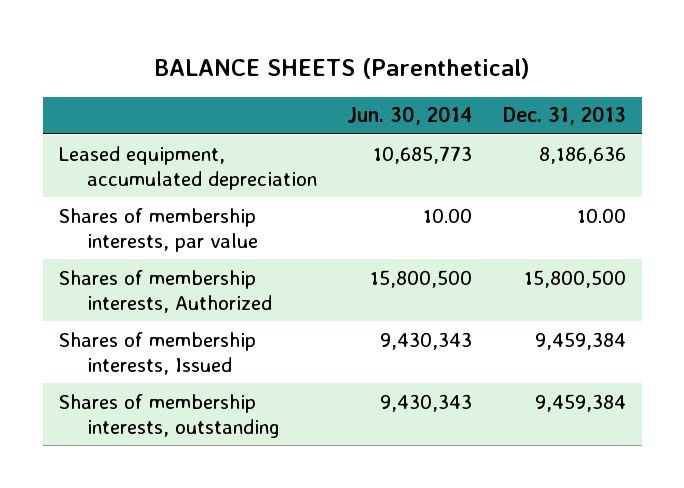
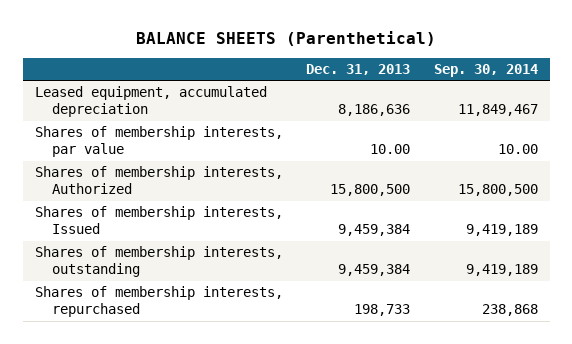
- | Jun. 30, 2014 | Dec. 31, 2013
+ | Dec. 31, 2013 | Sep. 30, 2014
+ Shares of membership interests, repurchased | 198,733 | 238,868

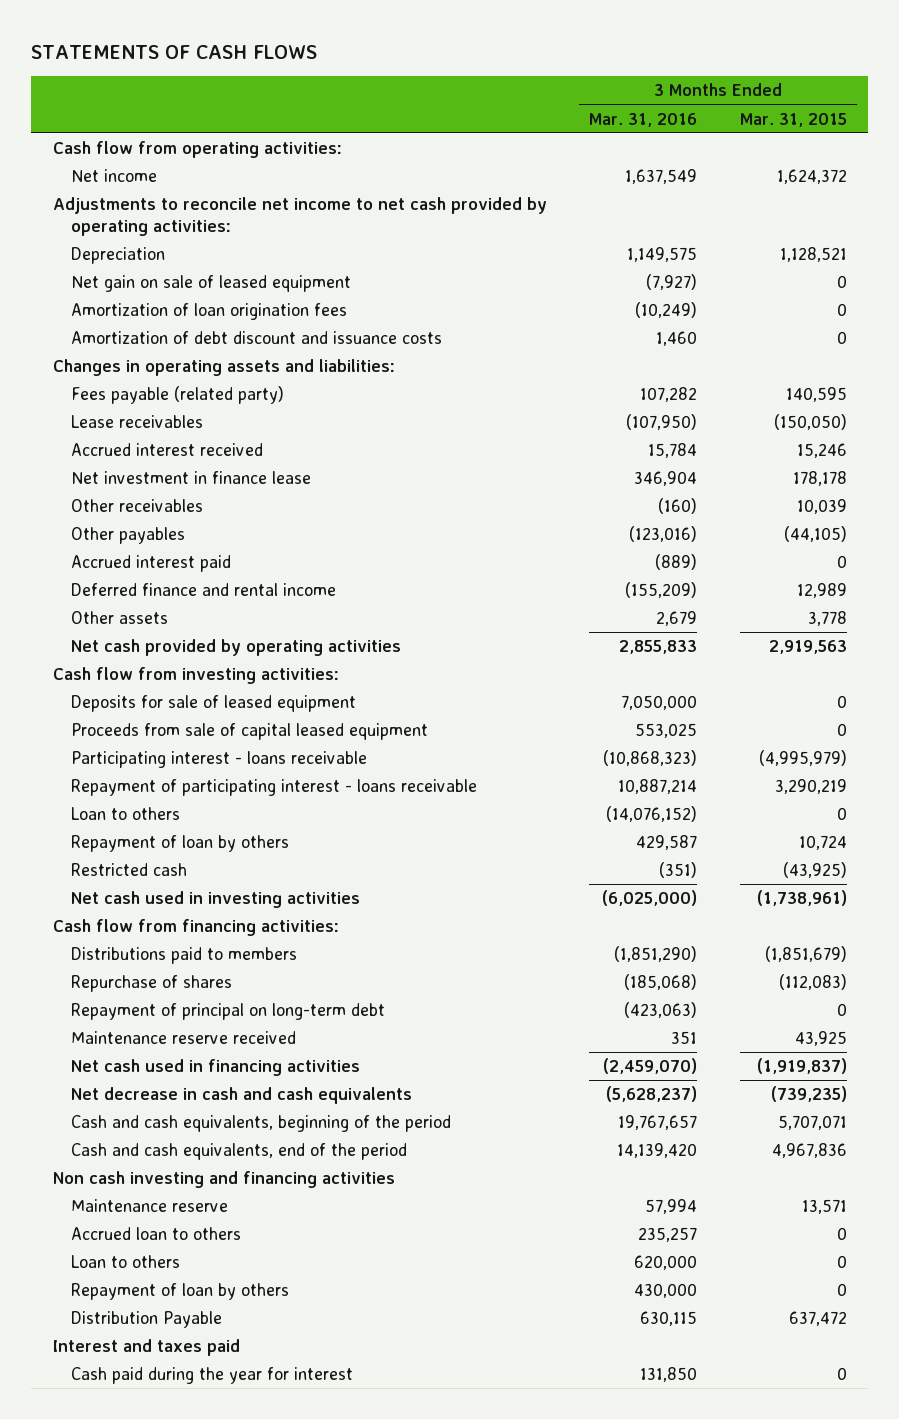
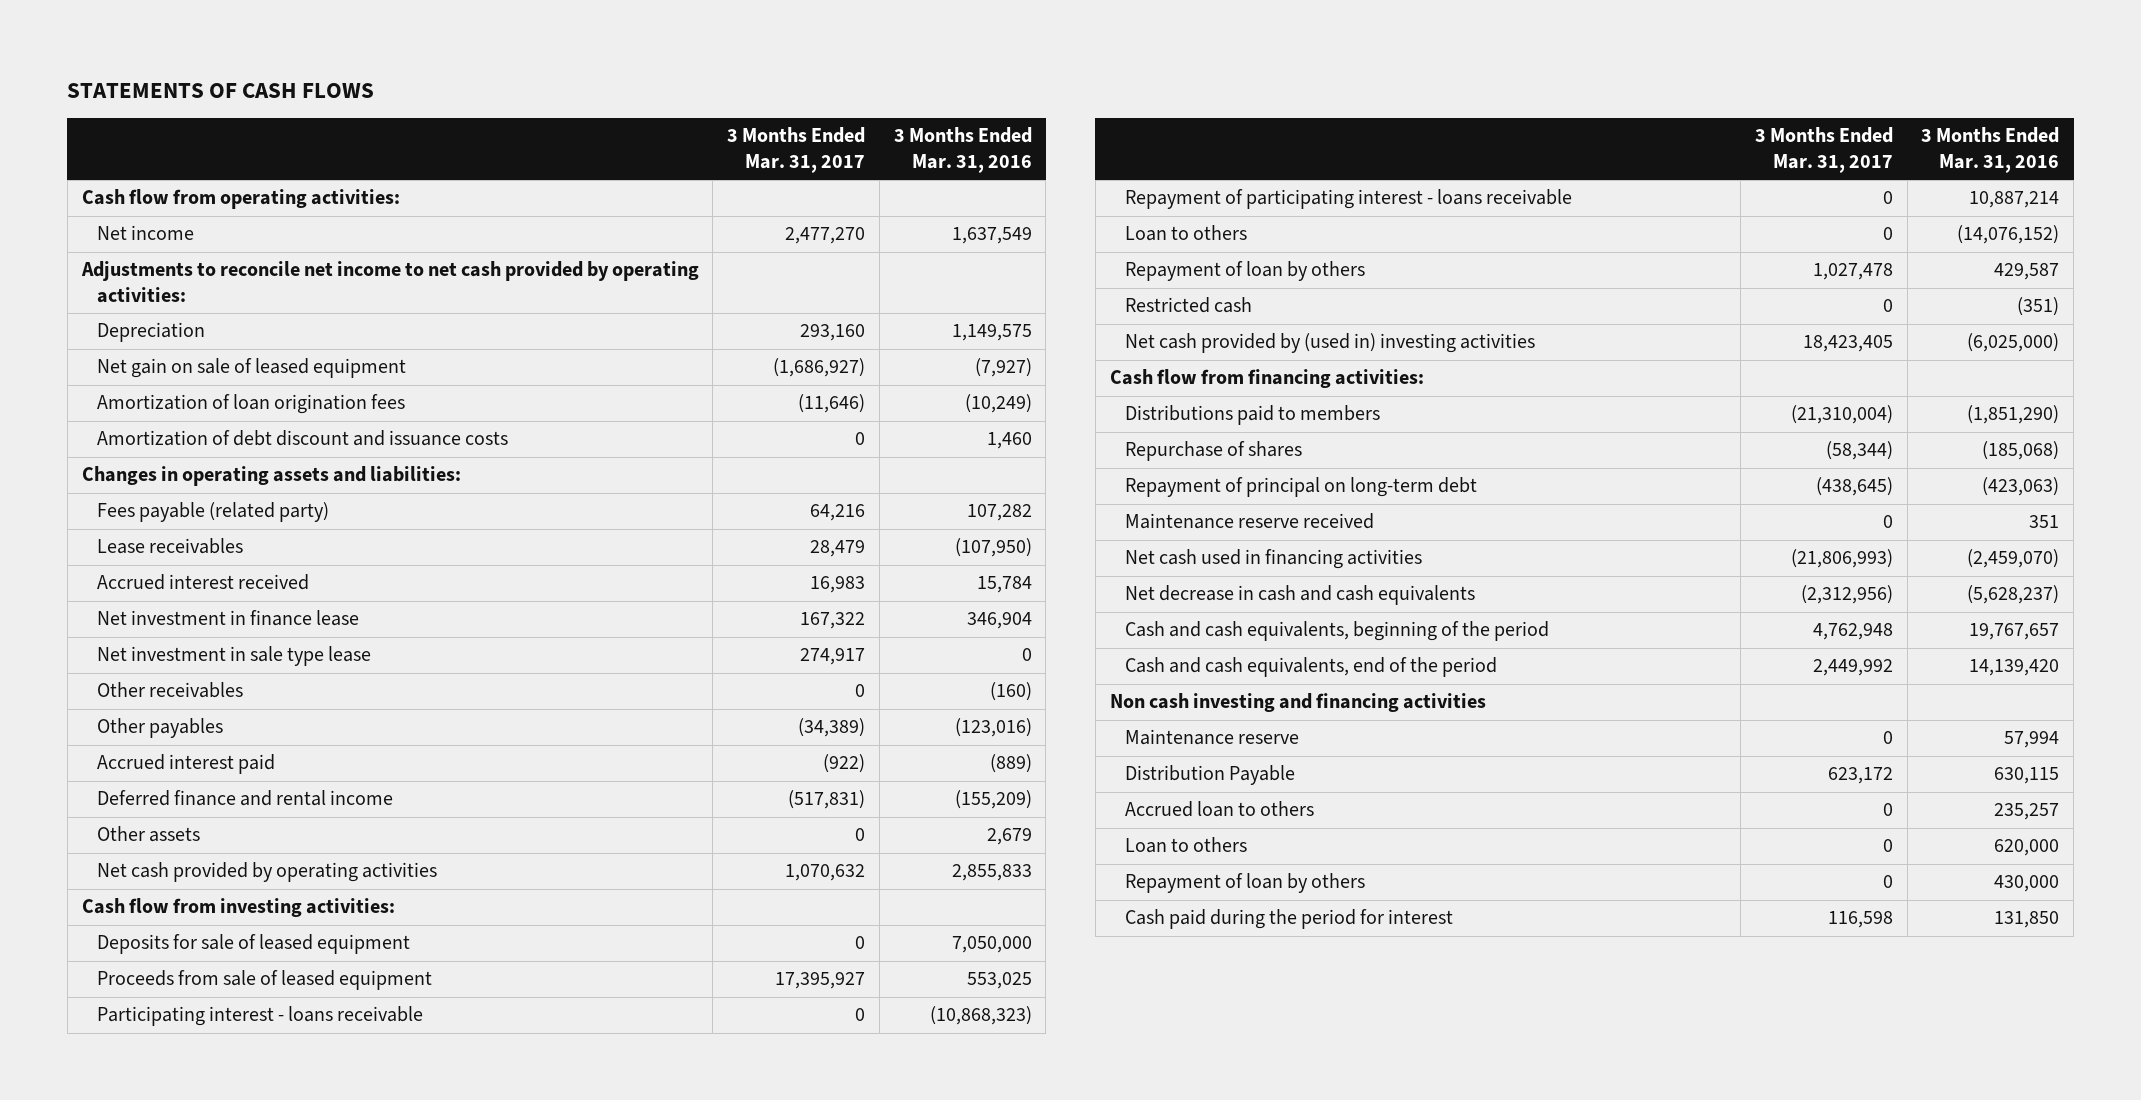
- | 3 Months Ended Mar. 31, 2016 | 3 Months Ended Mar. 31, 2015
+ | 3 Months Ended Mar. 31, 2017 | 3 Months Ended Mar. 31, 2016
+ Net investment in sale type lease | 274,917 | 0
- Proceeds from sale of capital leased equipment | 553,025 | 0
+ Proceeds from sale of leased equipment | 17,395,927 | 553,025
- Net cash used in investing activities | (6,025,000) | (1,738,961)
+ Net cash provided by (used in) investing activities | 18,423,405 | (6,025,000)
moved up: Distribution Payable | 623,172 | 630,115
- Interest and taxes paid
- Cash paid during the year for interest | 131,850 | 0
+ Cash paid during the period for interest | 116,598 | 131,850

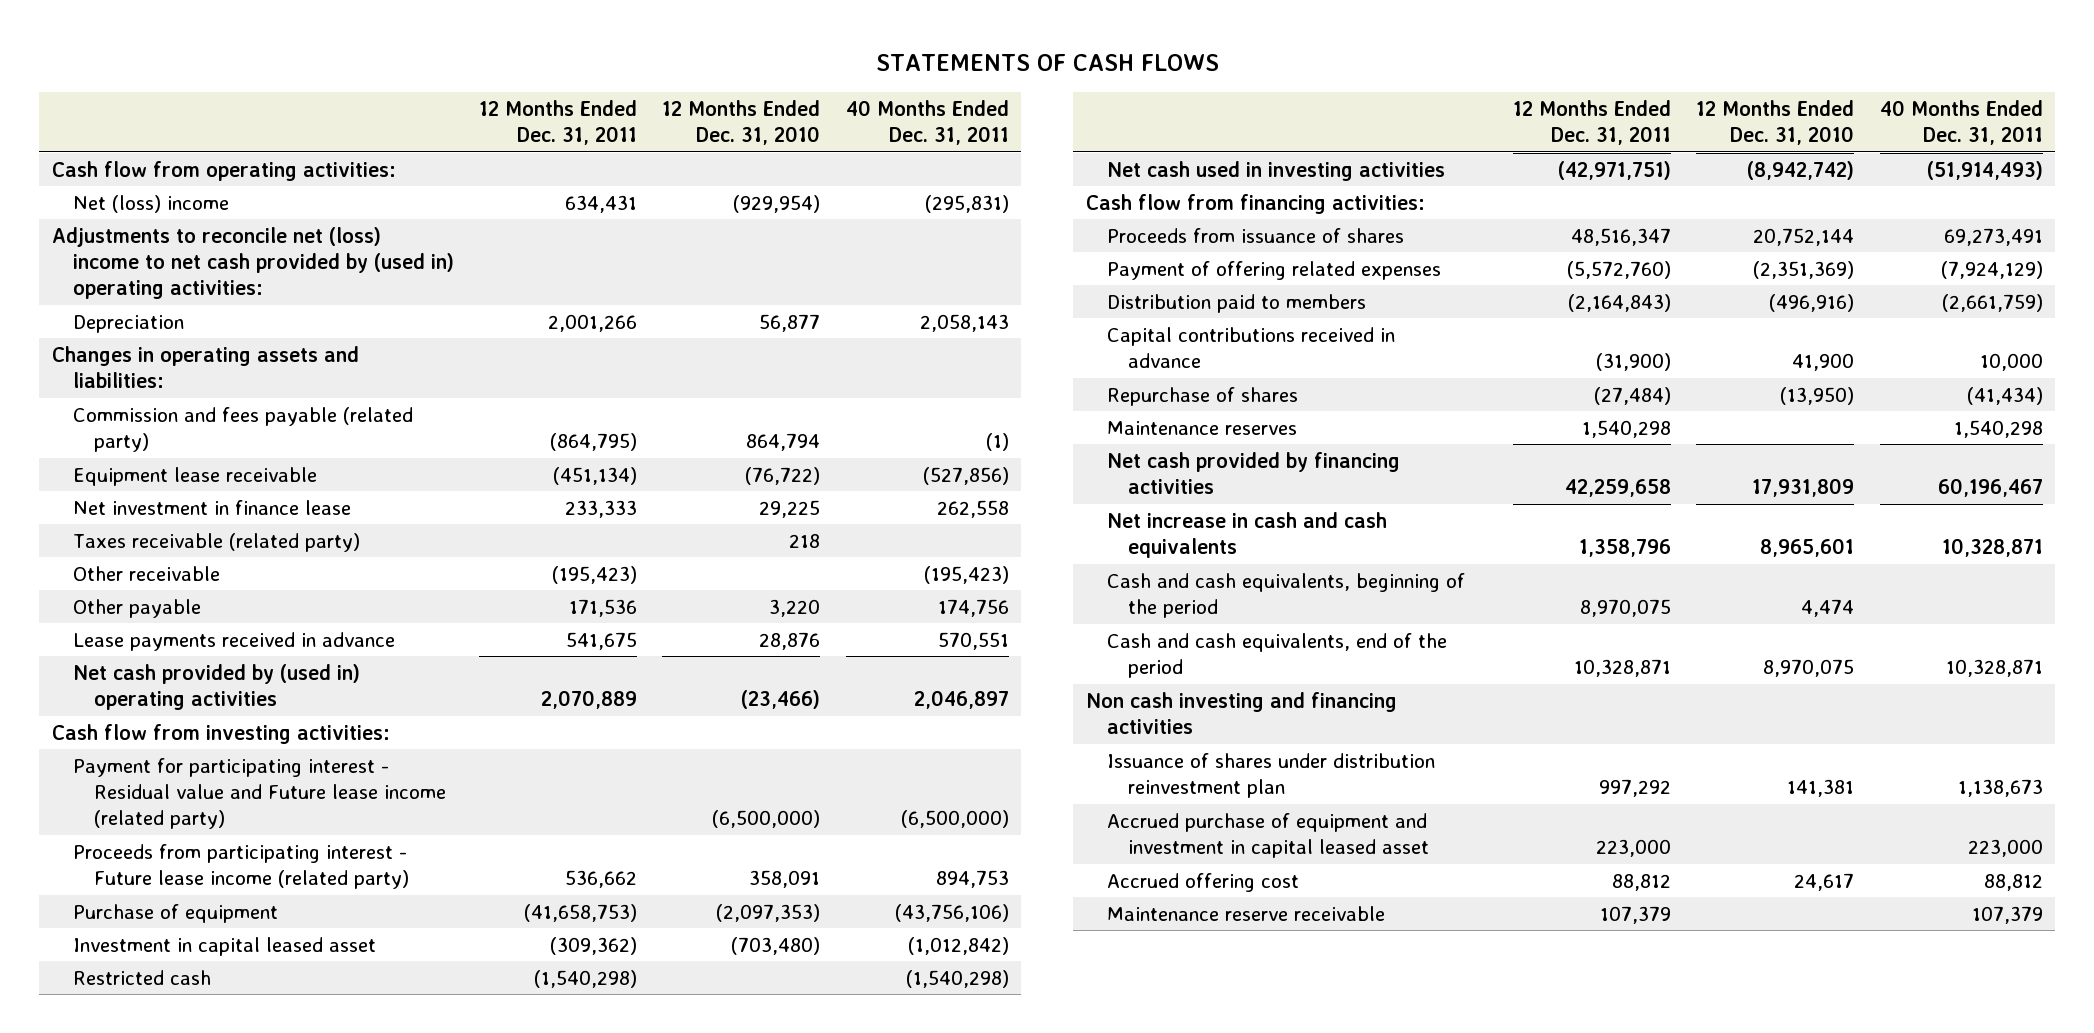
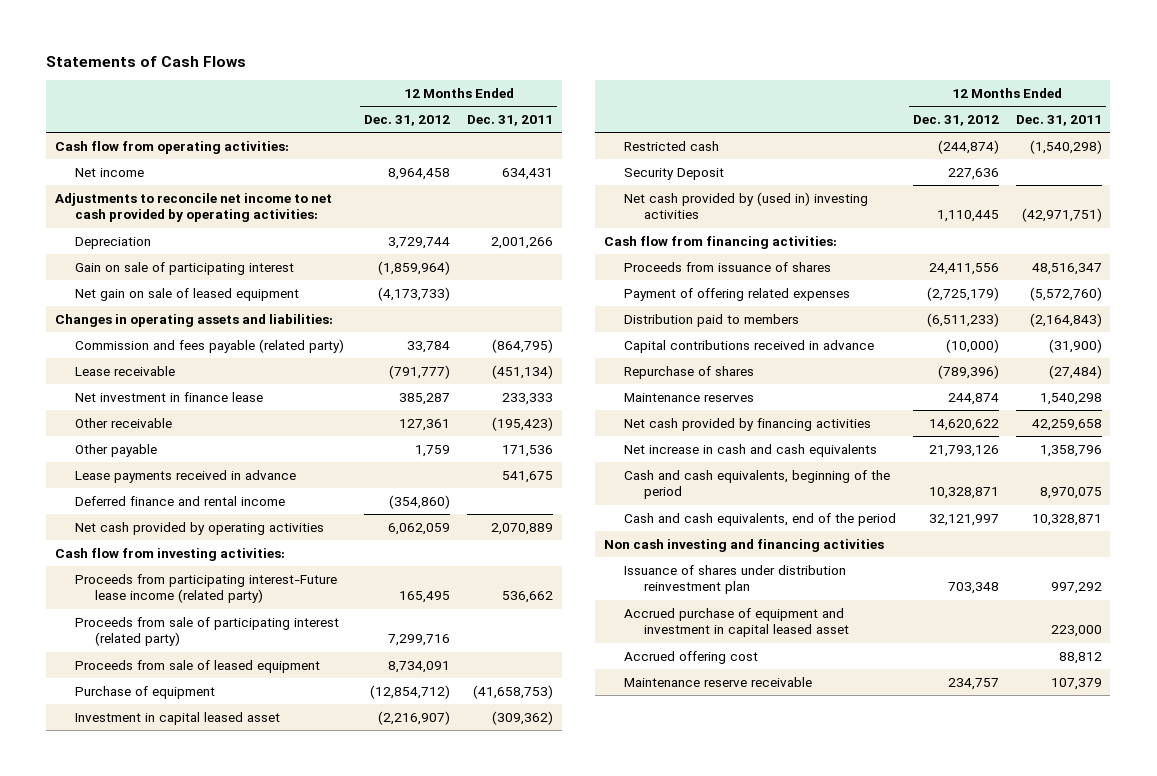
- STATEMENTS OF CASH FLOWS
+ Statements of Cash Flows
- | 12 Months Ended Dec. 31, 2011 | 12 Months Ended Dec. 31, 2010 | 40 Months Ended Dec. 31, 2011
+ | 12 Months Ended Dec. 31, 2012 | 12 Months Ended Dec. 31, 2011
- Net (loss) income | 634,431 | (929,954) | (295,831)
- Adjustments to reconcile net (loss) income to net cash provided by (used in) operating activities:
+ Net income | 8,964,458 | 634,431
+ Adjustments to reconcile net income to net cash provided by operating activities:
+ Gain on sale of participating interest | (1,859,964) |
+ Net gain on sale of leased equipment | (4,173,733) |
- Equipment lease receivable | (451,134) | (76,722) | (527,856)
+ Lease receivable | (791,777) | (451,134)
- Taxes receivable (related party) | | 218 |
- Net cash provided by (used in) operating activities | 2,070,889 | (23,466) | 2,046,897
+ Deferred finance and rental income | (354,860) |
+ Net cash provided by operating activities | 6,062,059 | 2,070,889
- Payment for participating interest - Residual value and Future lease income (related party) | | (6,500,000) | (6,500,000)
- Proceeds from participating interest - Future lease income (related party) | 536,662 | 358,091 | 894,753
+ Proceeds from participating interest-Future lease income (related party) | 165,495 | 536,662
+ Proceeds from sale of participating interest (related party) | 7,299,716 |
+ Proceeds from sale of leased equipment | 8,734,091 |
- Net cash used in investing activities | (42,971,751) | (8,942,742) | (51,914,493)
+ Security Deposit | 227,636 |
+ Net cash provided by (used in) investing activities | 1,110,445 | (42,971,751)

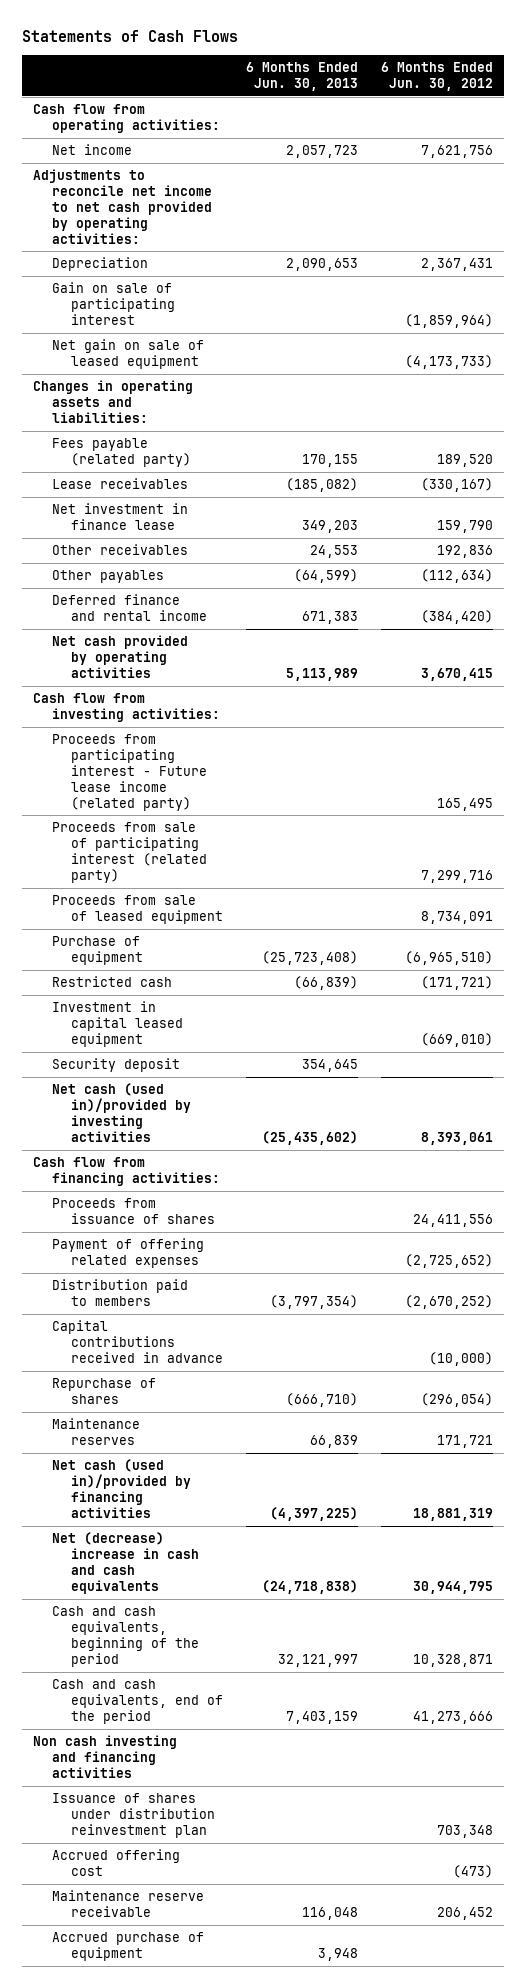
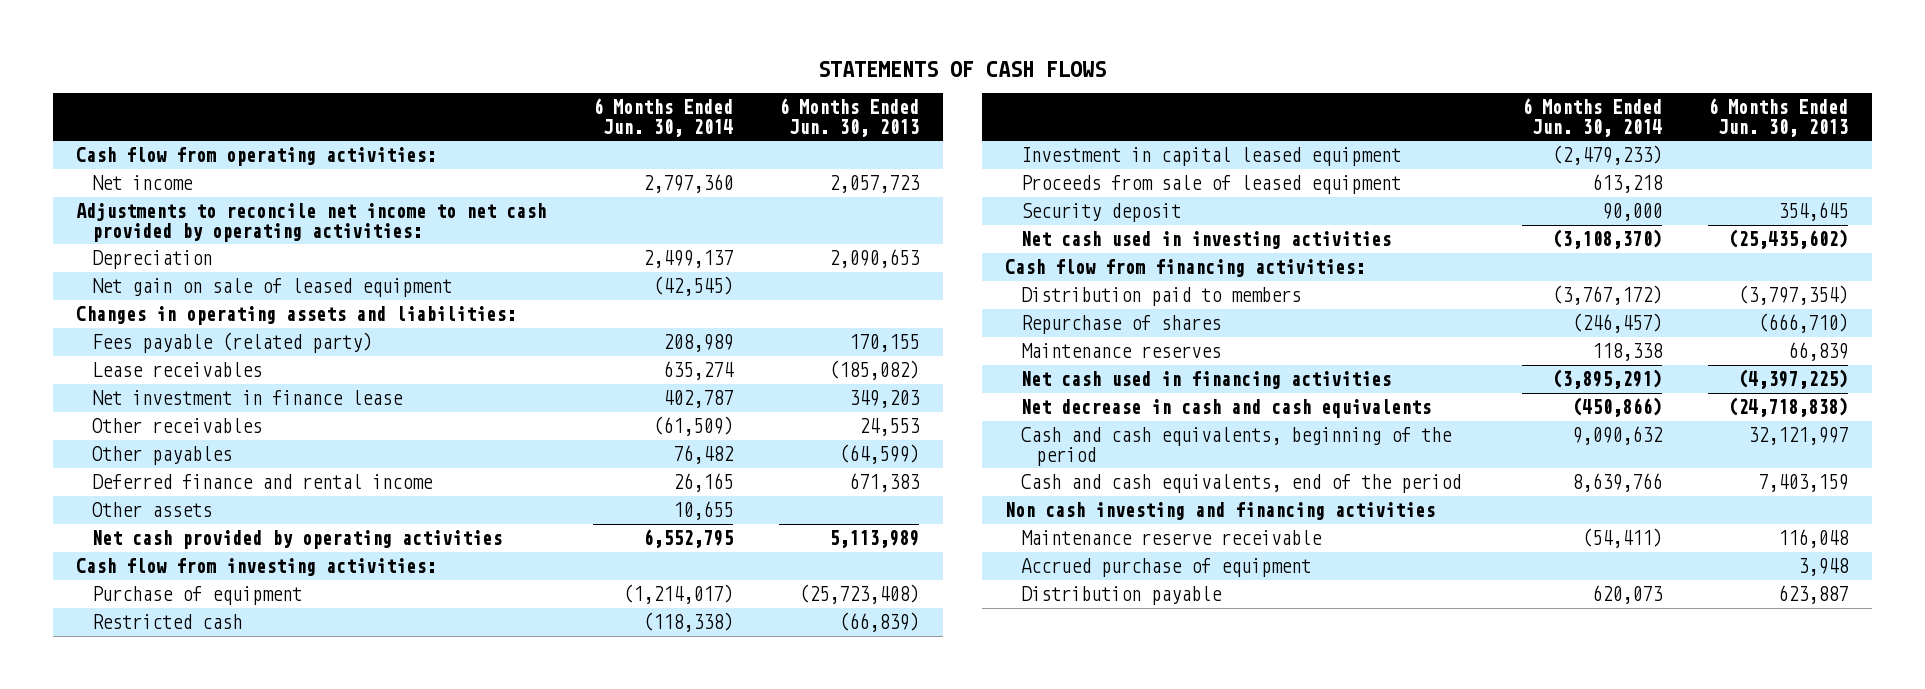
- Statements of Cash Flows
+ STATEMENTS OF CASH FLOWS
- | 6 Months Ended Jun. 30, 2013 | 6 Months Ended Jun. 30, 2012
+ | 6 Months Ended Jun. 30, 2014 | 6 Months Ended Jun. 30, 2013
- Gain on sale of participating interest | | (1,859,964)
+ Other assets | 10,655 |
- Proceeds from participating interest - Future lease income (related party) | | 165,495
- Proceeds from sale of participating interest (related party) | | 7,299,716
moved down: Proceeds from sale of leased equipment | 613,218 |
- Net cash (used in)/provided by investing activities | (25,435,602) | 8,393,061
+ Net cash used in investing activities | (3,108,370) | (25,435,602)
- Proceeds from issuance of shares | | 24,411,556
- Payment of offering related expenses | | (2,725,652)
- Capital contributions received in advance | | (10,000)
- Net cash (used in)/provided by financing activities | (4,397,225) | 18,881,319
- Net (decrease) increase in cash and cash equivalents | (24,718,838) | 30,944,795
+ Net cash used in financing activities | (3,895,291) | (4,397,225)
+ Net decrease in cash and cash equivalents | (450,866) | (24,718,838)
- Issuance of shares under distribution reinvestment plan | | 703,348
- Accrued offering cost | | (473)
+ Distribution payable | 620,073 | 623,887

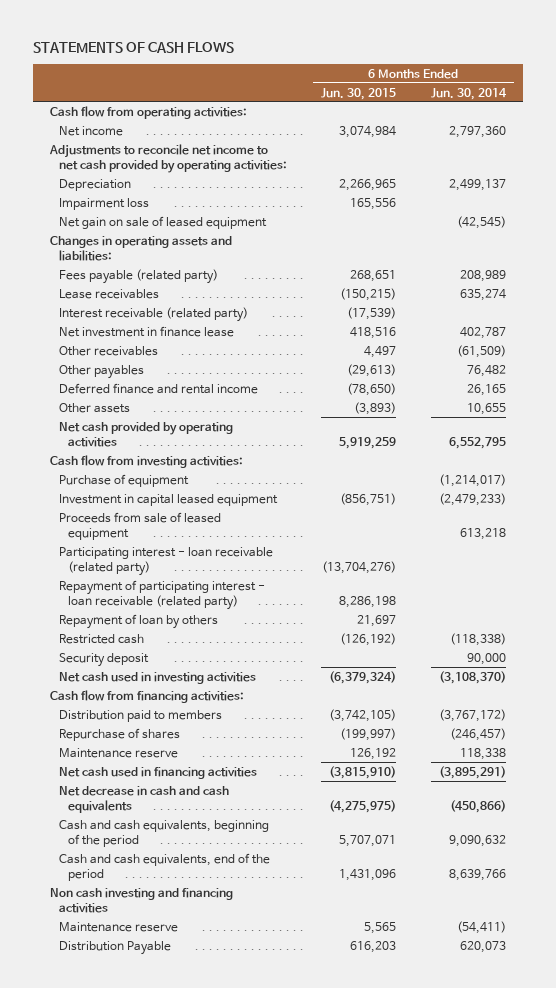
- | 6 Months Ended Jun. 30, 2014 | 6 Months Ended Jun. 30, 2013
+ | 6 Months Ended Jun. 30, 2015 | 6 Months Ended Jun. 30, 2014
+ Impairment loss | 165,556 |
+ Interest receivable (related party) | (17,539) |
+ Participating interest - loan receivable (related party) | (13,704,276) |
+ Repayment of participating interest - loan receivable (related party) | 8,286,198 |
+ Repayment of loan by others | 21,697 |
moved down: Restricted cash | (126,192) | (118,338)
- Maintenance reserves | 118,338 | 66,839
+ Maintenance reserve | 126,192 | 118,338
- Maintenance reserve receivable | (54,411) | 116,048
- Accrued purchase of equipment | | 3,948
- Distribution payable | 620,073 | 623,887
+ Maintenance reserve | 5,565 | (54,411)
+ Distribution Payable | 616,203 | 620,073

